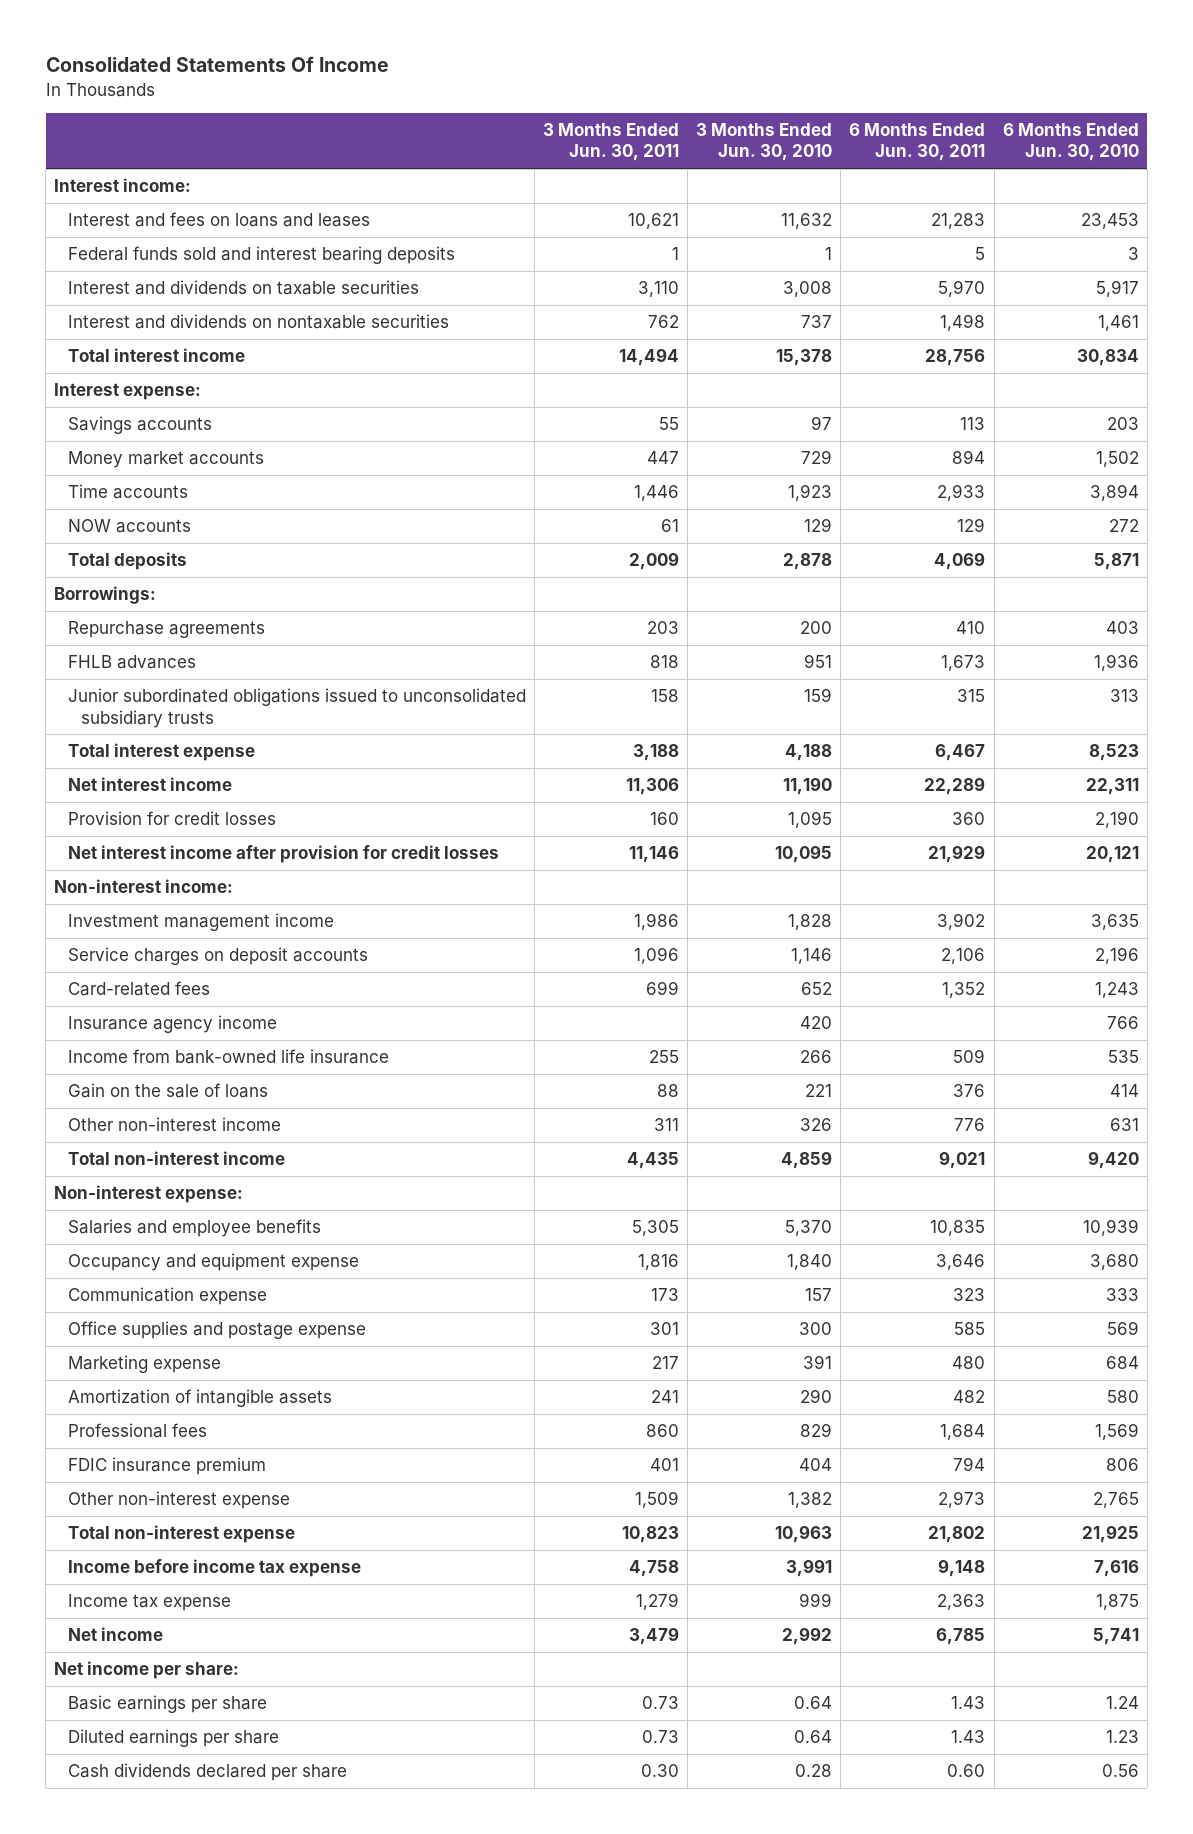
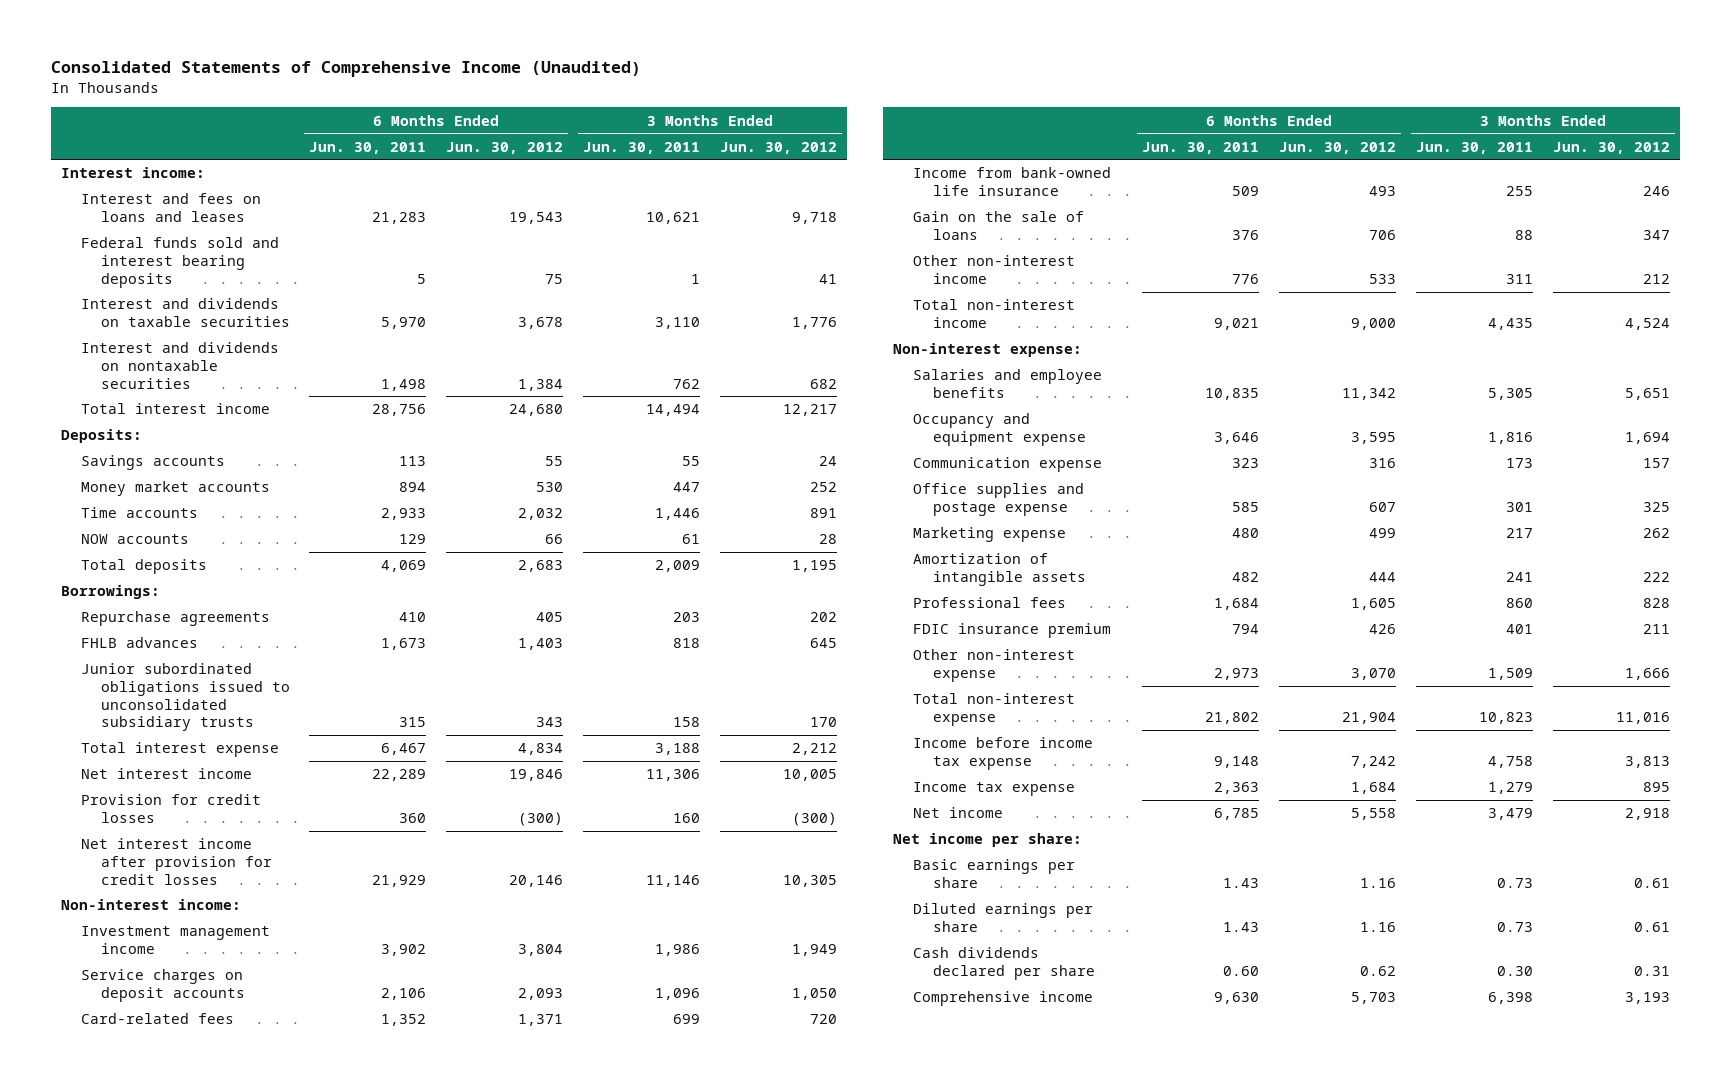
- Consolidated Statements Of Income
+ Consolidated Statements of Comprehensive Income (Unaudited)
- | 3 Months Ended Jun. 30, 2011 | 3 Months Ended Jun. 30, 2010 | 6 Months Ended Jun. 30, 2011 | 6 Months Ended Jun. 30, 2010
+ | 6 Months Ended Jun. 30, 2011 | 6 Months Ended Jun. 30, 2012 | 3 Months Ended Jun. 30, 2011 | 3 Months Ended Jun. 30, 2012
- Interest expense:
+ Deposits:
- Insurance agency income | | 420 | | 766
+ Comprehensive income | 9,630 | 5,703 | 6,398 | 3,193

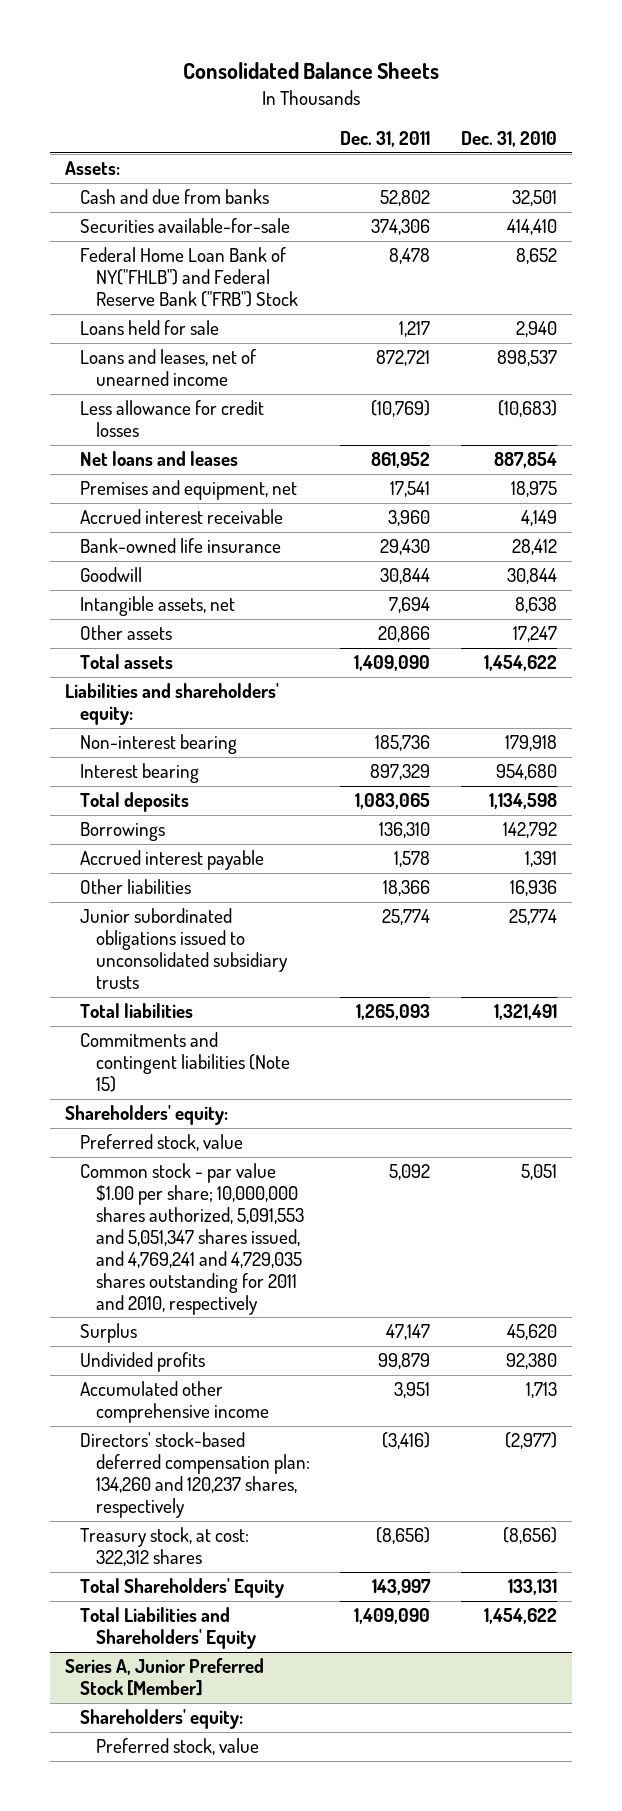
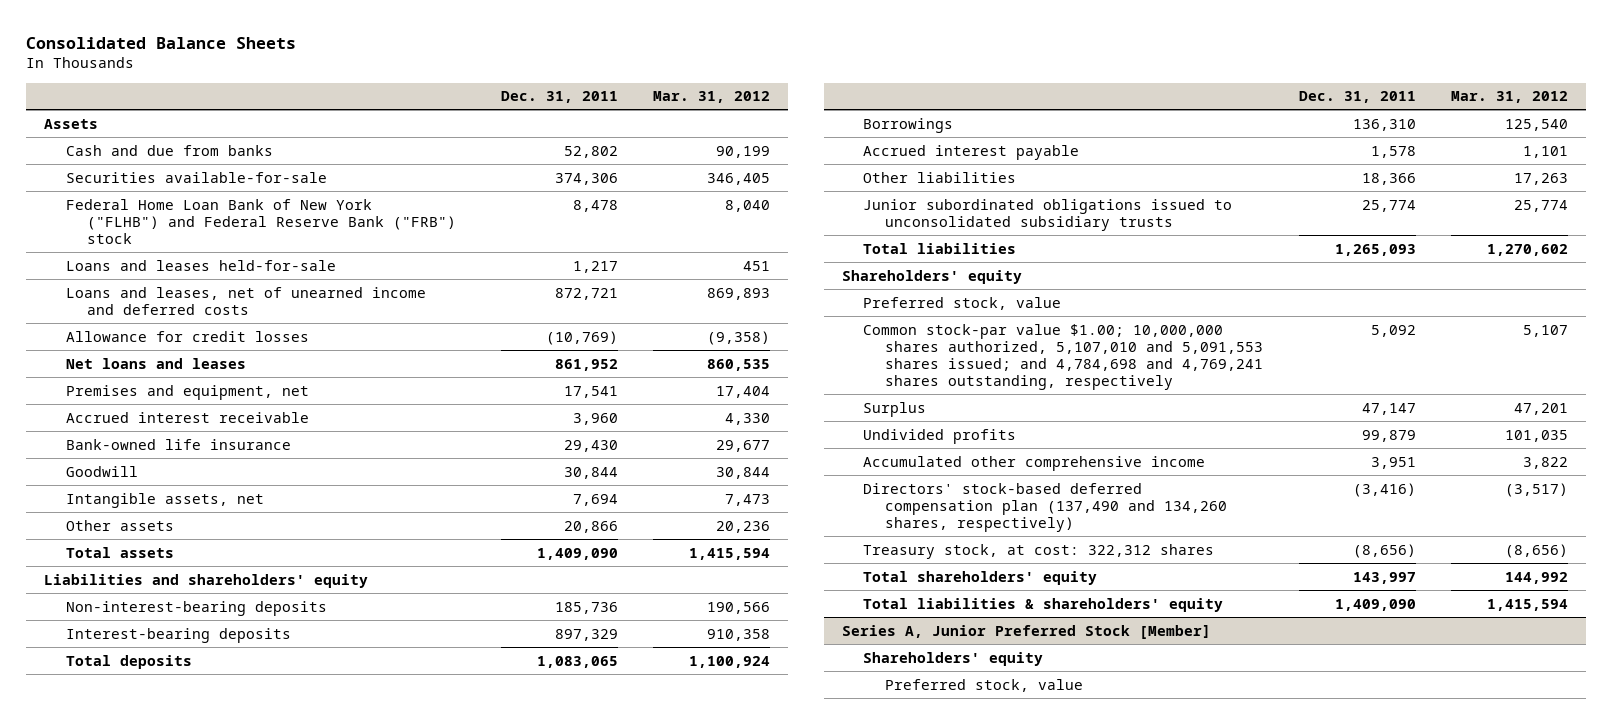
- | Dec. 31, 2011 | Dec. 31, 2010
+ | Dec. 31, 2011 | Mar. 31, 2012
- Assets:
+ Assets
- Federal Home Loan Bank of NY("FHLB") and Federal Reserve Bank ("FRB") Stock | 8,478 | 8,652
- Loans held for sale | 1,217 | 2,940
- Loans and leases, net of unearned income | 872,721 | 898,537
- Less allowance for credit losses | (10,769) | (10,683)
+ Federal Home Loan Bank of New York ("FLHB") and Federal Reserve Bank ("FRB") stock | 8,478 | 8,040
+ Loans and leases held-for-sale | 1,217 | 451
+ Loans and leases, net of unearned income and deferred costs | 872,721 | 869,893
+ Allowance for credit losses | (10,769) | (9,358)
- Liabilities and shareholders' equity:
- Non-interest bearing | 185,736 | 179,918
- Interest bearing | 897,329 | 954,680
+ Liabilities and shareholders' equity
+ Non-interest-bearing deposits | 185,736 | 190,566
+ Interest-bearing deposits | 897,329 | 910,358
- Commitments and contingent liabilities (Note 15)
- Shareholders' equity:
+ Shareholders' equity
- Common stock - par value $1.00 per share; 10,000,000 shares authorized, 5,091,553 and 5,051,347 shares issued, and 4,769,241 and 4,729,035 shares outstanding for 2011 and 2010, respectively | 5,092 | 5,051
+ Common stock-par value $1.00; 10,000,000 shares authorized, 5,107,010 and 5,091,553 shares issued; and 4,784,698 and 4,769,241 shares outstanding, respectively | 5,092 | 5,107
- Directors' stock-based deferred compensation plan: 134,260 and 120,237 shares, respectively | (3,416) | (2,977)
+ Directors' stock-based deferred compensation plan (137,490 and 134,260 shares, respectively) | (3,416) | (3,517)
- Total Shareholders' Equity | 143,997 | 133,131
- Total Liabilities and Shareholders' Equity | 1,409,090 | 1,454,622
+ Total shareholders' equity | 143,997 | 144,992
+ Total liabilities & shareholders' equity | 1,409,090 | 1,415,594
@ Series A, Junior Preferred Stock [Member]
- Shareholders' equity:
+ Shareholders' equity

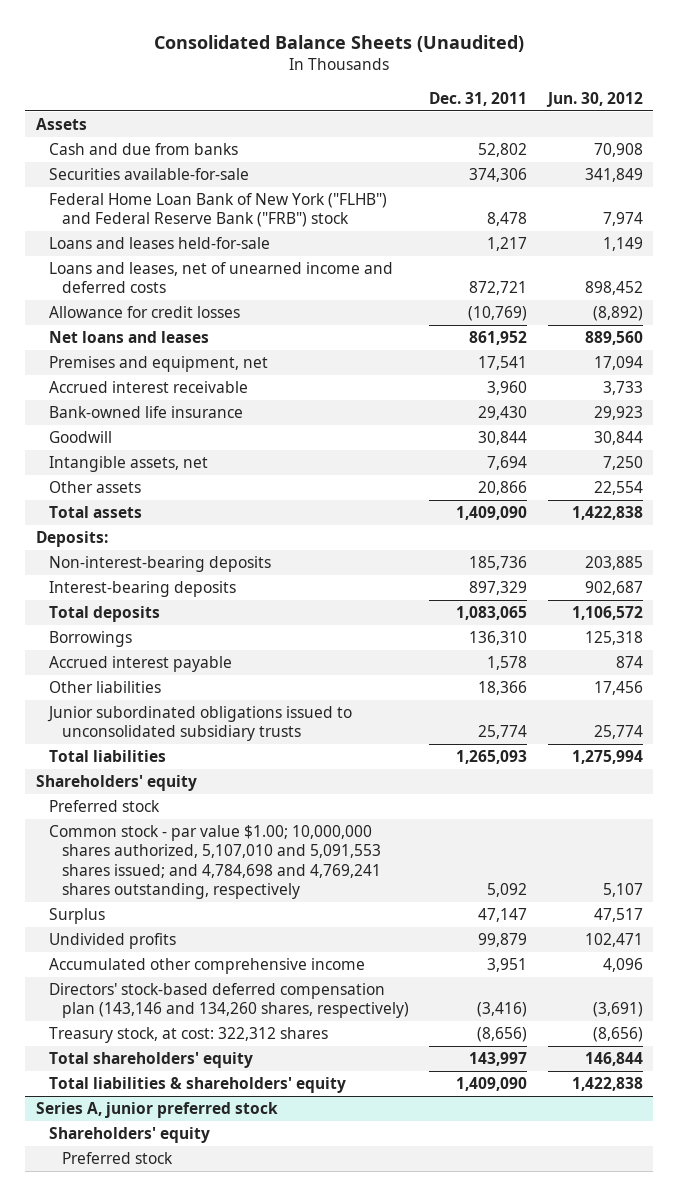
- Consolidated Balance Sheets
+ Consolidated Balance Sheets (Unaudited)
- | Dec. 31, 2011 | Mar. 31, 2012
+ | Dec. 31, 2011 | Jun. 30, 2012
- Liabilities and shareholders' equity
+ Deposits:
- Preferred stock, value
- Common stock-par value $1.00; 10,000,000 shares authorized, 5,107,010 and 5,091,553 shares issued; and 4,784,698 and 4,769,241 shares outstanding, respectively | 5,092 | 5,107
+ Preferred stock
+ Common stock - par value $1.00; 10,000,000 shares authorized, 5,107,010 and 5,091,553 shares issued; and 4,784,698 and 4,769,241 shares outstanding, respectively | 5,092 | 5,107
- Directors' stock-based deferred compensation plan (137,490 and 134,260 shares, respectively) | (3,416) | (3,517)
+ Directors' stock-based deferred compensation plan (143,146 and 134,260 shares, respectively) | (3,416) | (3,691)
- Series A, Junior Preferred Stock [Member]
+ Series A, junior preferred stock
- Preferred stock, value
+ Preferred stock

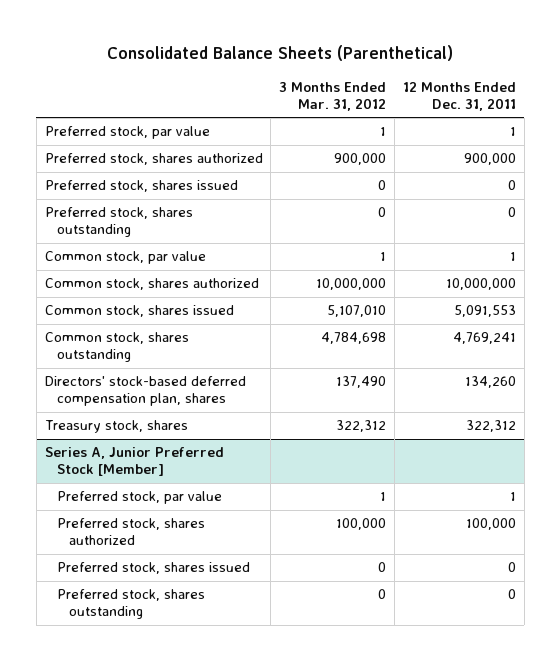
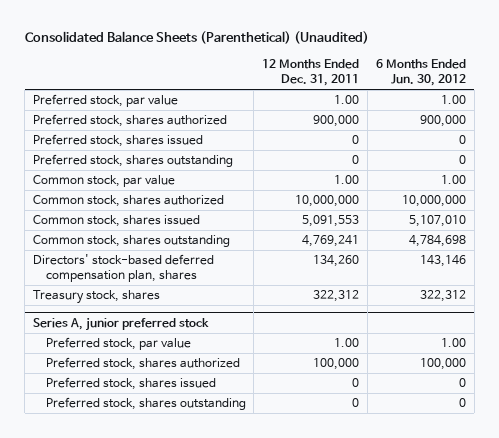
- Consolidated Balance Sheets (Parenthetical)
+ Consolidated Balance Sheets (Parenthetical) (Unaudited)
- | 3 Months Ended Mar. 31, 2012 | 12 Months Ended Dec. 31, 2011
+ | 12 Months Ended Dec. 31, 2011 | 6 Months Ended Jun. 30, 2012
- Preferred stock, par value | 1 | 1
+ Preferred stock, par value | 1.00 | 1.00
- Common stock, par value | 1 | 1
+ Common stock, par value | 1.00 | 1.00
- Series A, Junior Preferred Stock [Member]
- Preferred stock, par value | 1 | 1
+ Series A, junior preferred stock
+ Preferred stock, par value | 1.00 | 1.00

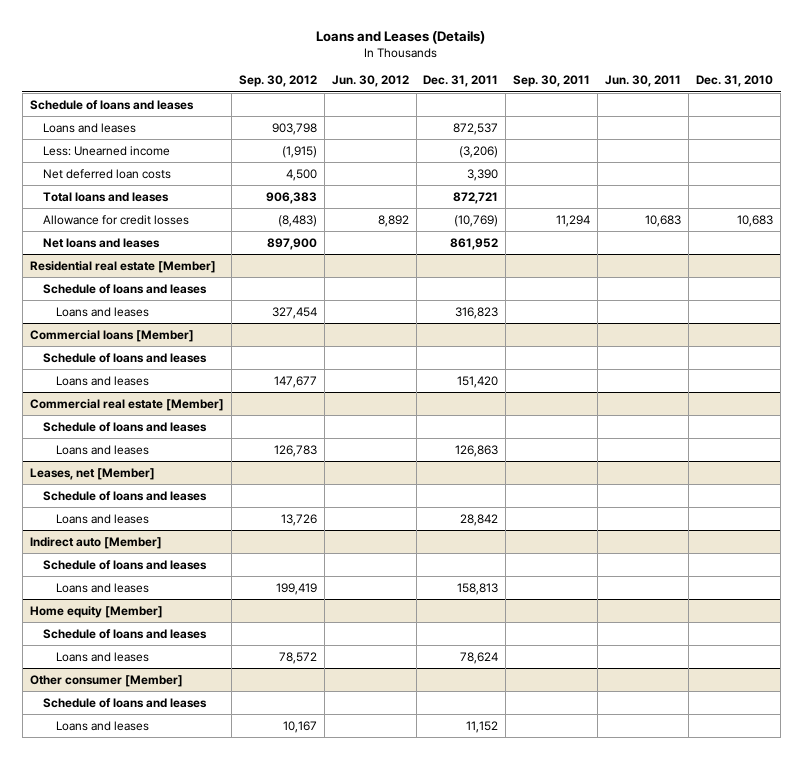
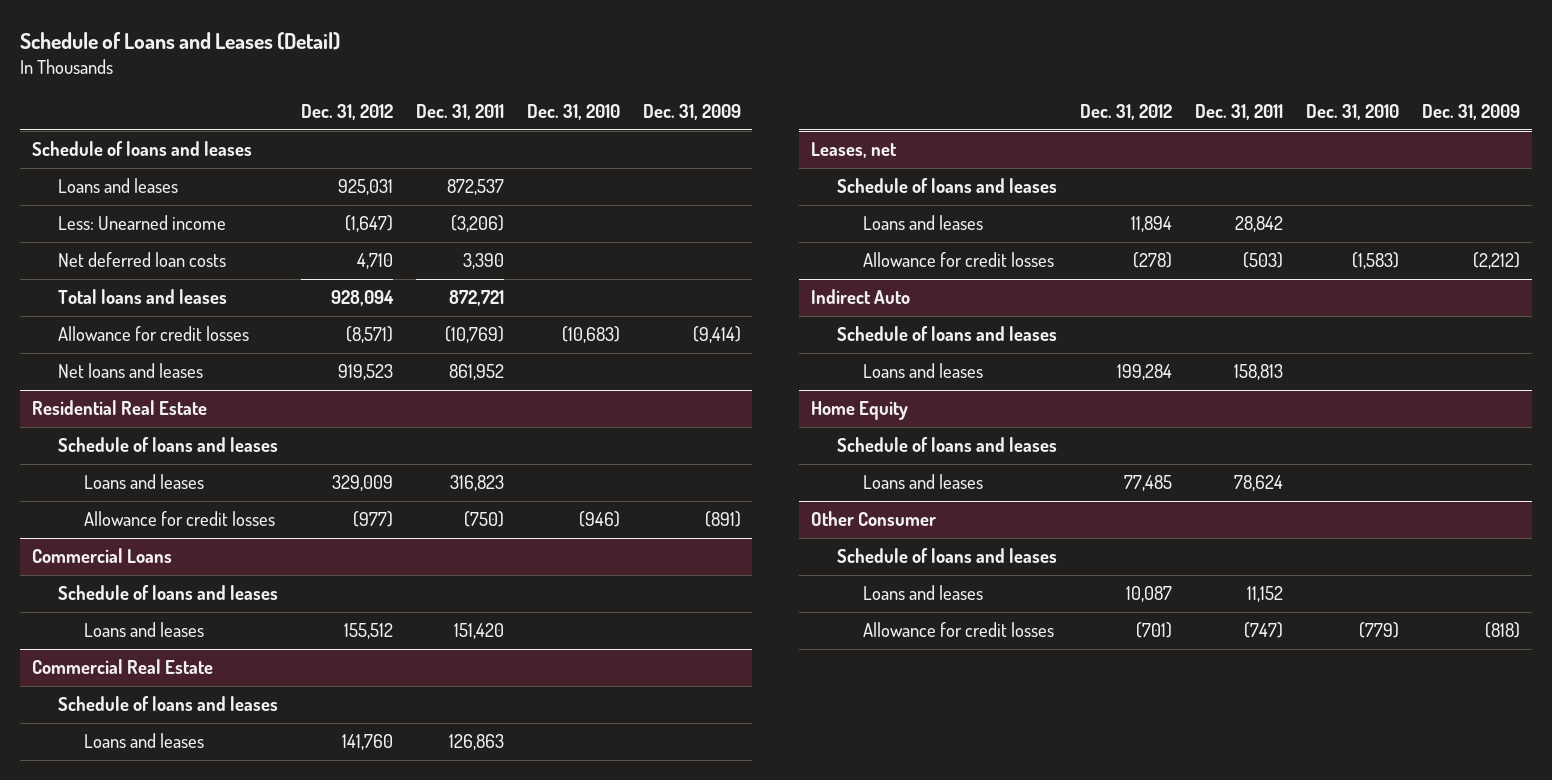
- Loans and Leases (Details)
+ Schedule of Loans and Leases (Detail)
- | Sep. 30, 2012 | Jun. 30, 2012 | Dec. 31, 2011 | Sep. 30, 2011 | Jun. 30, 2011 | Dec. 31, 2010
+ | Dec. 31, 2012 | Dec. 31, 2011 | Dec. 31, 2010 | Dec. 31, 2009
- Allowance for credit losses | (8,483) | 8,892 | (10,769) | 11,294 | 10,683 | 10,683
+ Allowance for credit losses | (8,571) | (10,769) | (10,683) | (9,414)
- Residential real estate [Member]
+ Residential Real Estate
- Commercial loans [Member]
+ Allowance for credit losses | (977) | (750) | (946) | (891)
+ Commercial Loans
- Commercial real estate [Member]
+ Commercial Real Estate
- Leases, net [Member]
+ Leases, net
- Indirect auto [Member]
+ Allowance for credit losses | (278) | (503) | (1,583) | (2,212)
+ Indirect Auto
- Home equity [Member]
+ Home Equity
- Other consumer [Member]
+ Other Consumer
+ Allowance for credit losses | (701) | (747) | (779) | (818)

